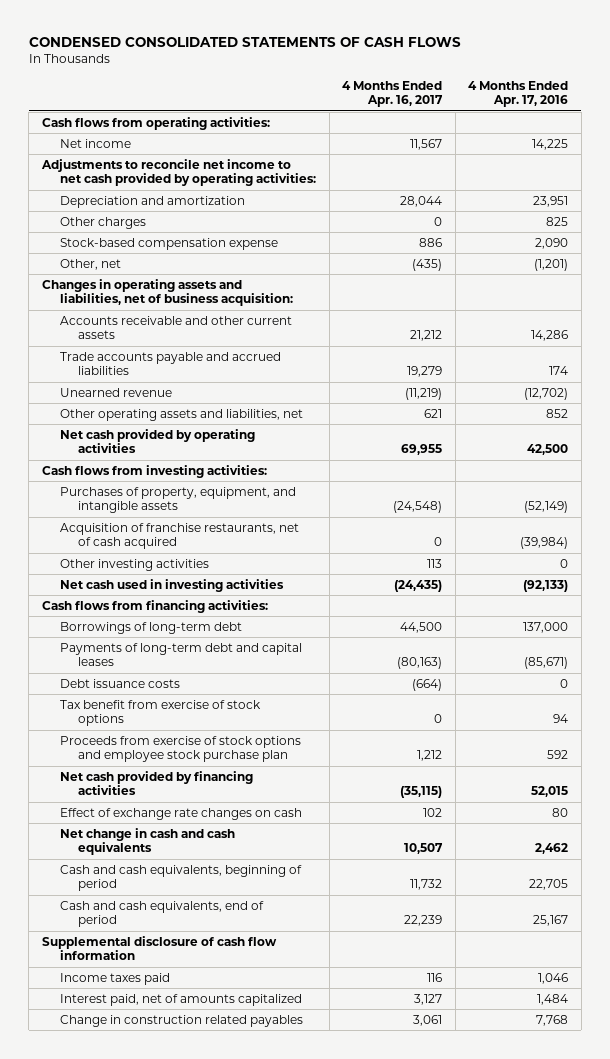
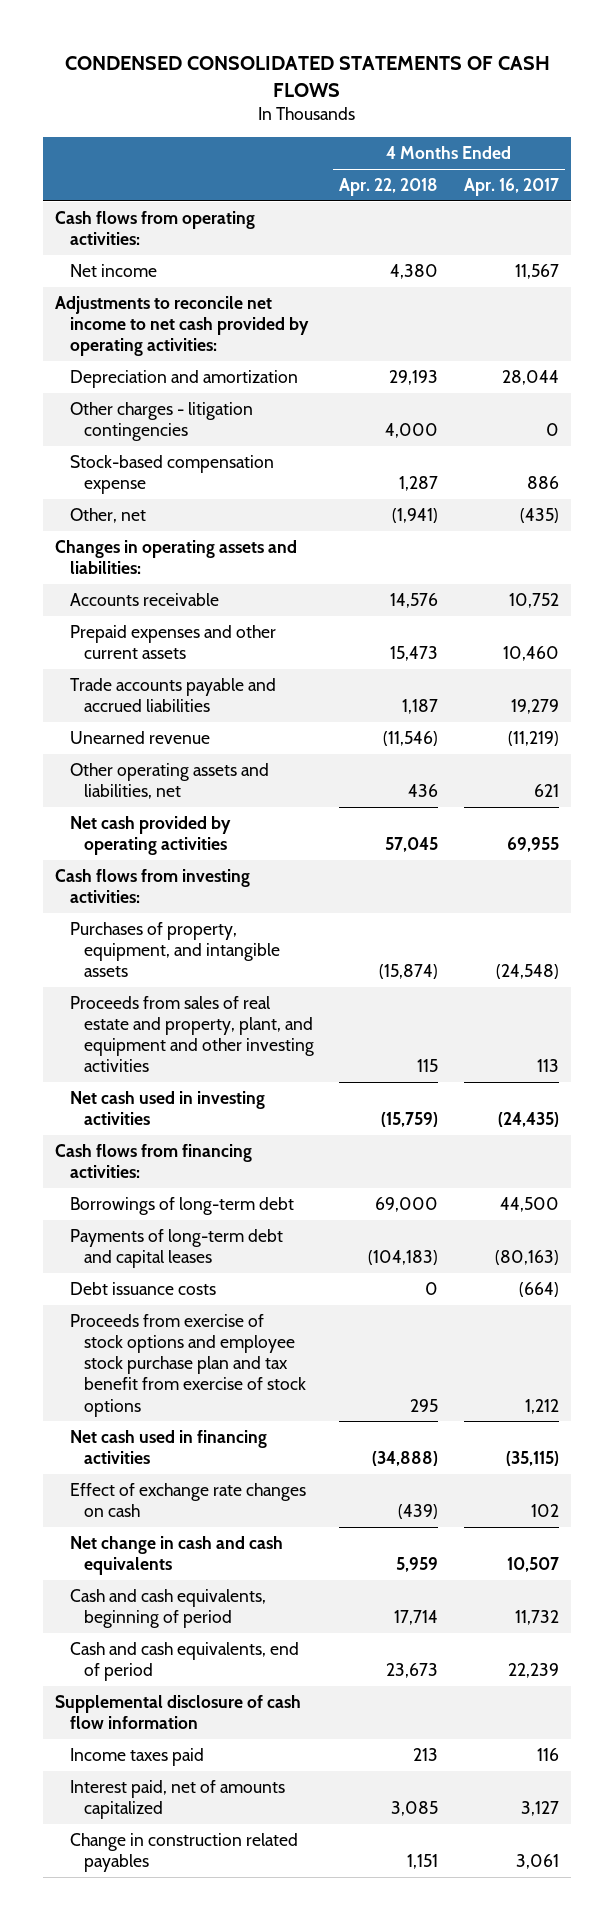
- | 4 Months Ended Apr. 16, 2017 | 4 Months Ended Apr. 17, 2016
+ | 4 Months Ended Apr. 22, 2018 | 4 Months Ended Apr. 16, 2017
- Other charges | 0 | 825
+ Other charges - litigation contingencies | 4,000 | 0
- Changes in operating assets and liabilities, net of business acquisition:
- Accounts receivable and other current assets | 21,212 | 14,286
+ Changes in operating assets and liabilities:
+ Accounts receivable | 14,576 | 10,752
+ Prepaid expenses and other current assets | 15,473 | 10,460
- Acquisition of franchise restaurants, net of cash acquired | 0 | (39,984)
- Other investing activities | 113 | 0
+ Proceeds from sales of real estate and property, plant, and equipment and other investing activities | 115 | 113
- Tax benefit from exercise of stock options | 0 | 94
- Proceeds from exercise of stock options and employee stock purchase plan | 1,212 | 592
- Net cash provided by financing activities | (35,115) | 52,015
+ Proceeds from exercise of stock options and employee stock purchase plan and tax benefit from exercise of stock options | 295 | 1,212
+ Net cash used in financing activities | (34,888) | (35,115)

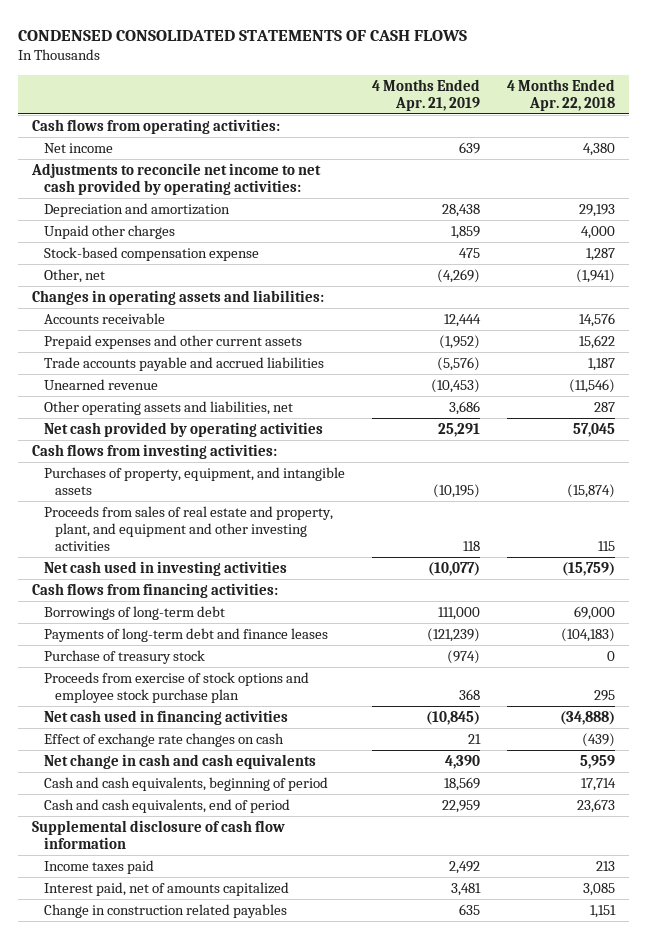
- | 4 Months Ended Apr. 22, 2018 | 4 Months Ended Apr. 16, 2017
+ | 4 Months Ended Apr. 21, 2019 | 4 Months Ended Apr. 22, 2018
- Other charges - litigation contingencies | 4,000 | 0
+ Unpaid other charges | 1,859 | 4,000
- Prepaid expenses and other current assets | 15,473 | 10,460
+ Prepaid expenses and other current assets | (1,952) | 15,622
- Other operating assets and liabilities, net | 436 | 621
+ Other operating assets and liabilities, net | 3,686 | 287
- Payments of long-term debt and capital leases | (104,183) | (80,163)
- Debt issuance costs | 0 | (664)
- Proceeds from exercise of stock options and employee stock purchase plan and tax benefit from exercise of stock options | 295 | 1,212
+ Payments of long-term debt and finance leases | (121,239) | (104,183)
+ Purchase of treasury stock | (974) | 0
+ Proceeds from exercise of stock options and employee stock purchase plan | 368 | 295

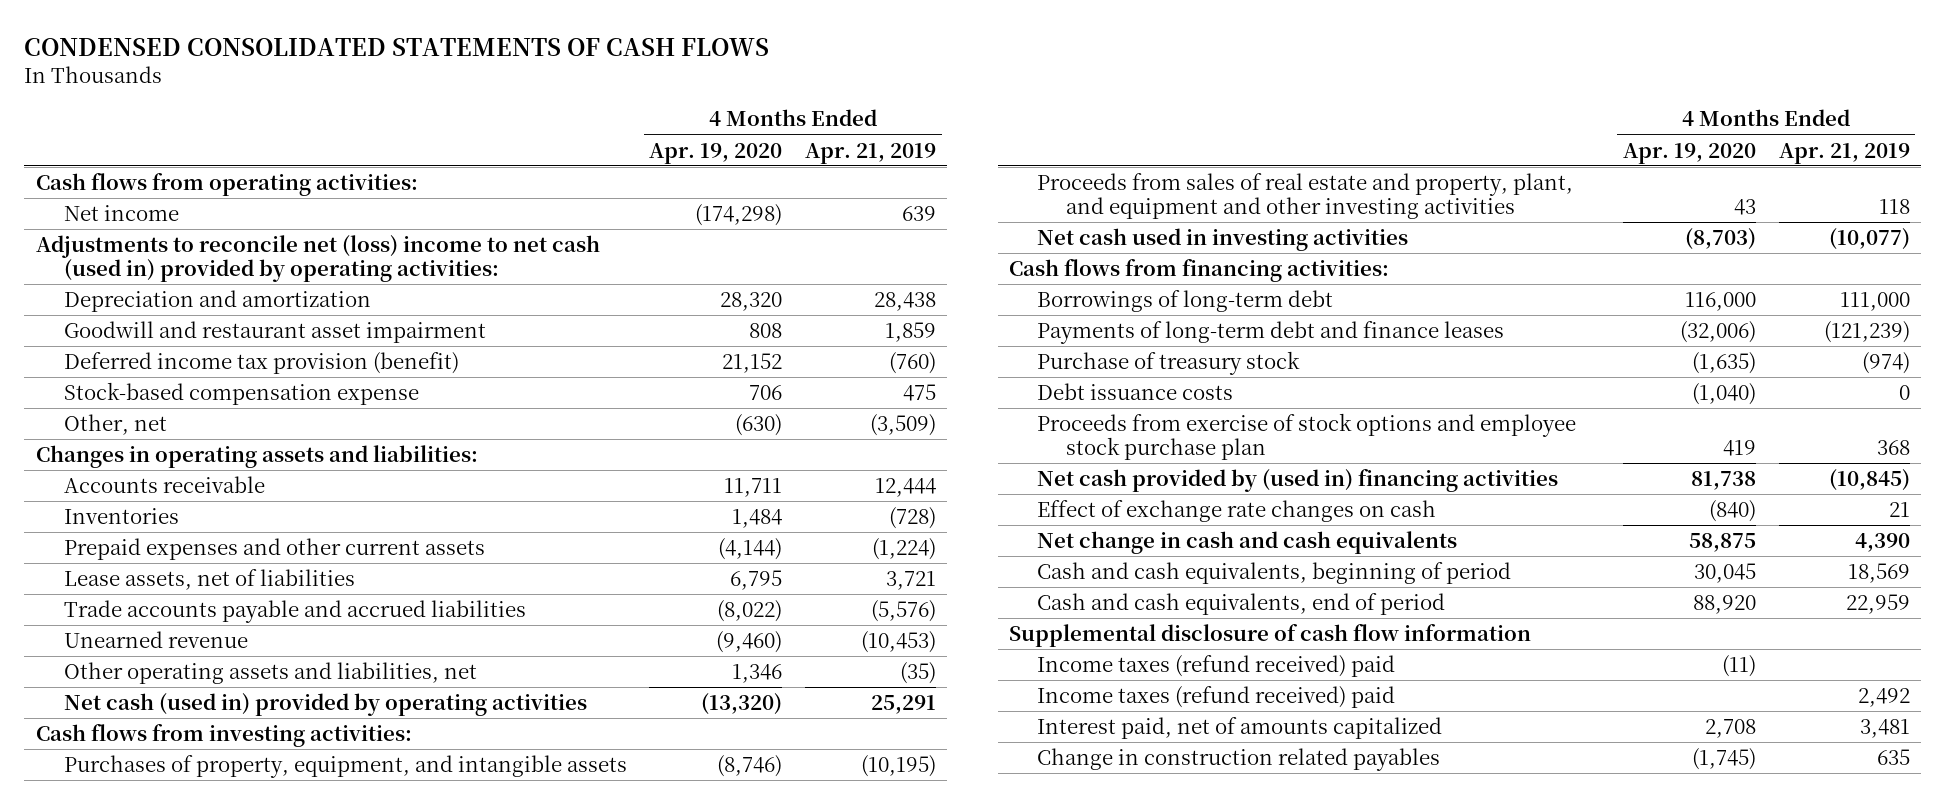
- | 4 Months Ended Apr. 21, 2019 | 4 Months Ended Apr. 22, 2018
+ | 4 Months Ended Apr. 19, 2020 | 4 Months Ended Apr. 21, 2019
- Adjustments to reconcile net income to net cash provided by operating activities:
+ Adjustments to reconcile net (loss) income to net cash (used in) provided by operating activities:
- Unpaid other charges | 1,859 | 4,000
+ Goodwill and restaurant asset impairment | 808 | 1,859
+ Deferred income tax provision (benefit) | 21,152 | (760)
- Other, net | (4,269) | (1,941)
+ Other, net | (630) | (3,509)
- Prepaid expenses and other current assets | (1,952) | 15,622
+ Inventories | 1,484 | (728)
+ Prepaid expenses and other current assets | (4,144) | (1,224)
+ Lease assets, net of liabilities | 6,795 | 3,721
- Other operating assets and liabilities, net | 3,686 | 287
- Net cash provided by operating activities | 25,291 | 57,045
+ Other operating assets and liabilities, net | 1,346 | (35)
+ Net cash (used in) provided by operating activities | (13,320) | 25,291
+ Debt issuance costs | (1,040) | 0
- Net cash used in financing activities | (10,845) | (34,888)
+ Net cash provided by (used in) financing activities | 81,738 | (10,845)
- Income taxes paid | 2,492 | 213
+ Income taxes (refund received) paid | (11) |
+ Income taxes (refund received) paid | | 2,492

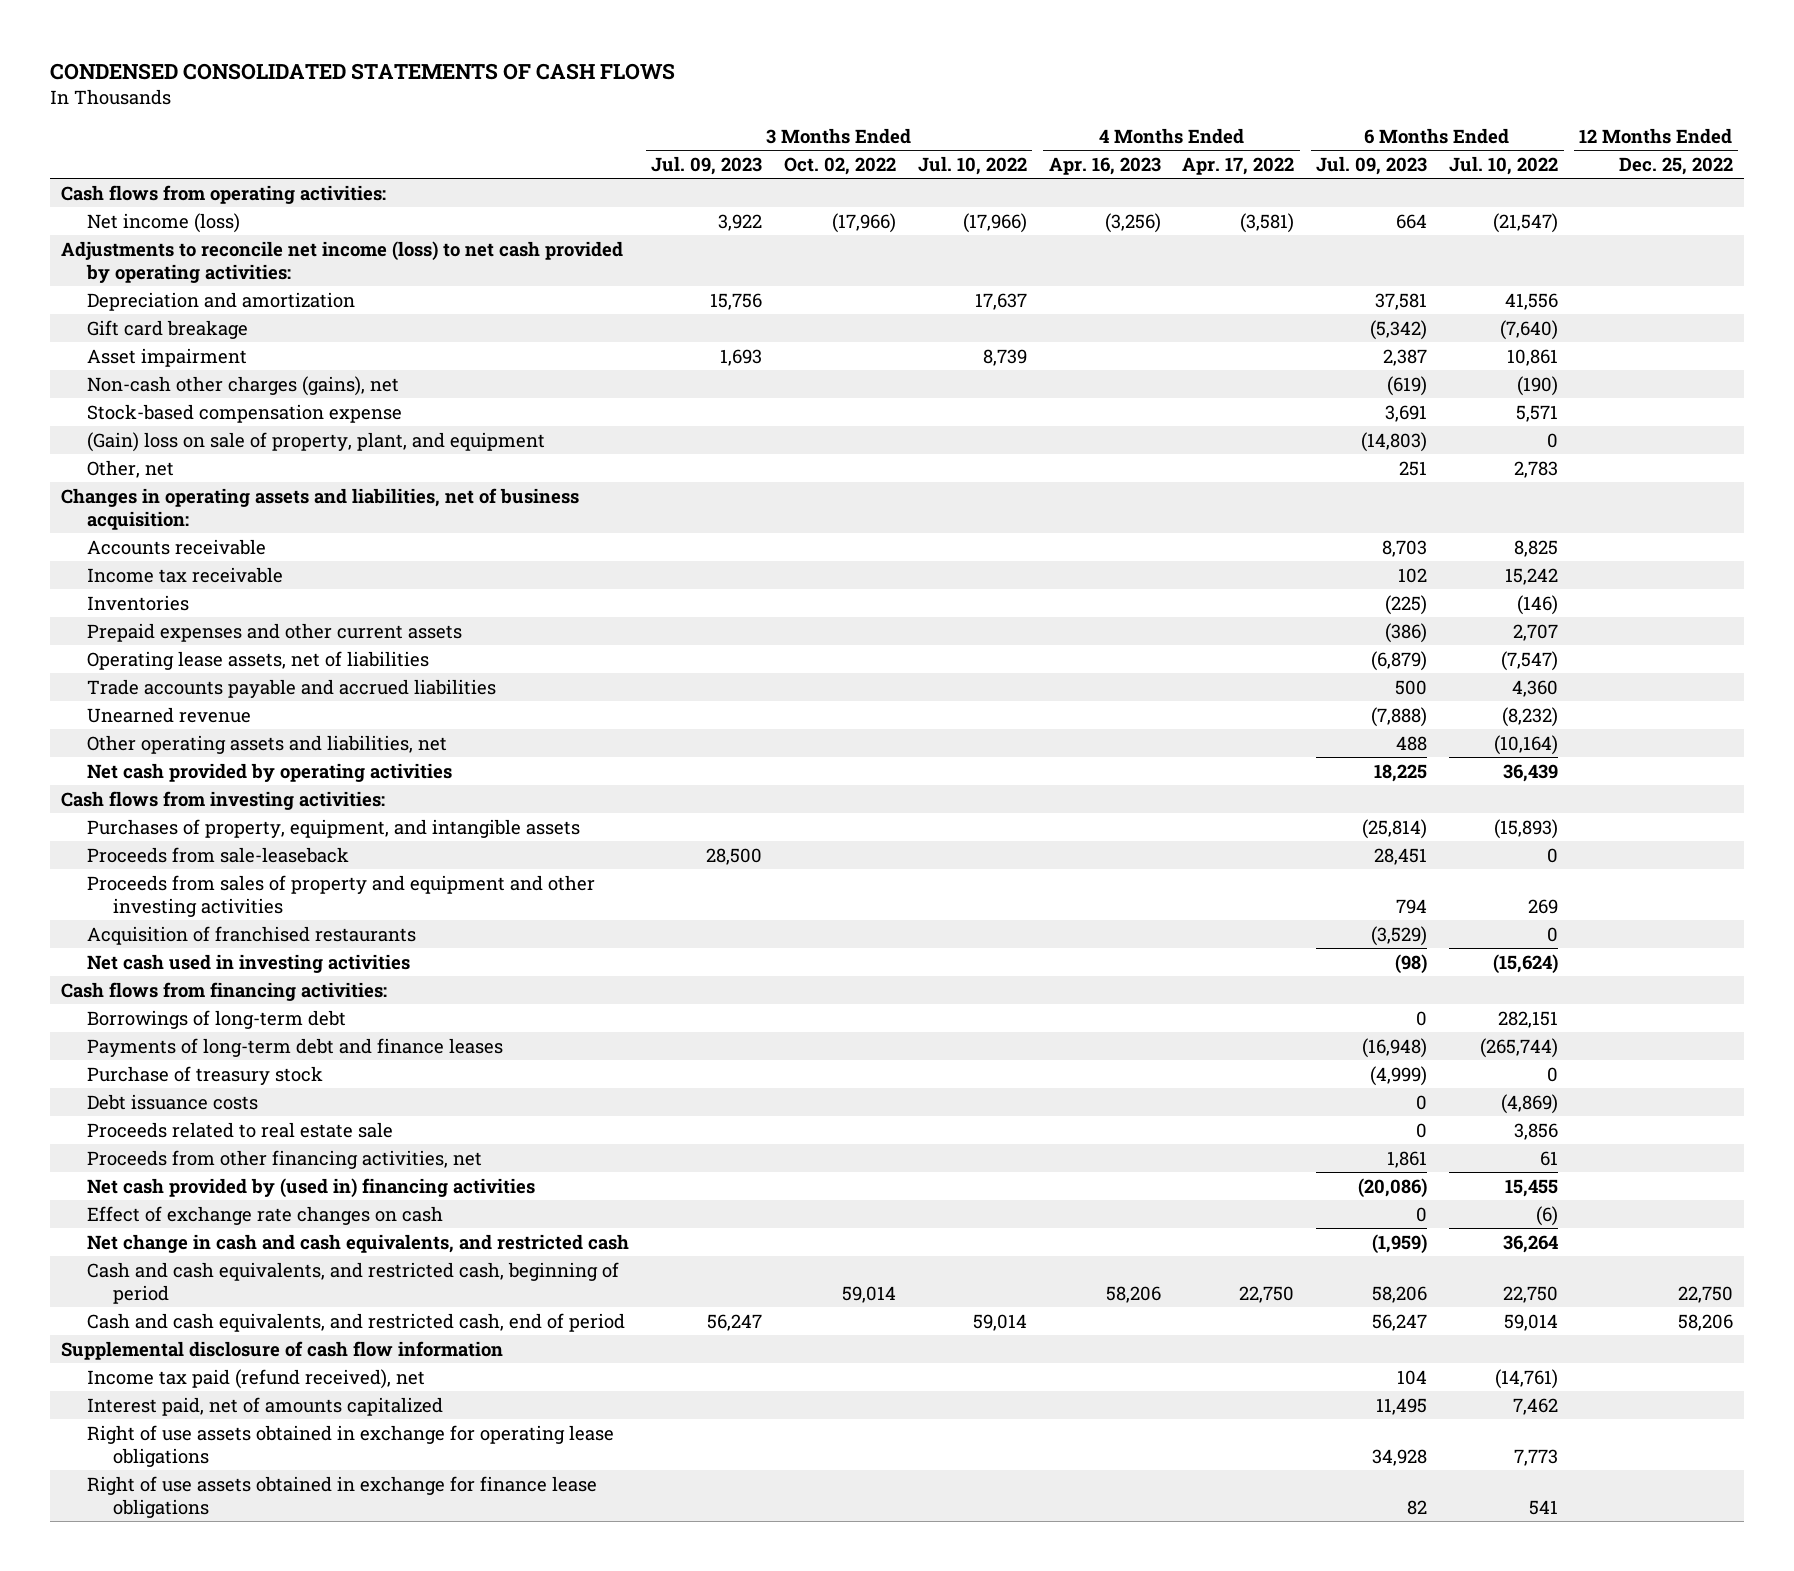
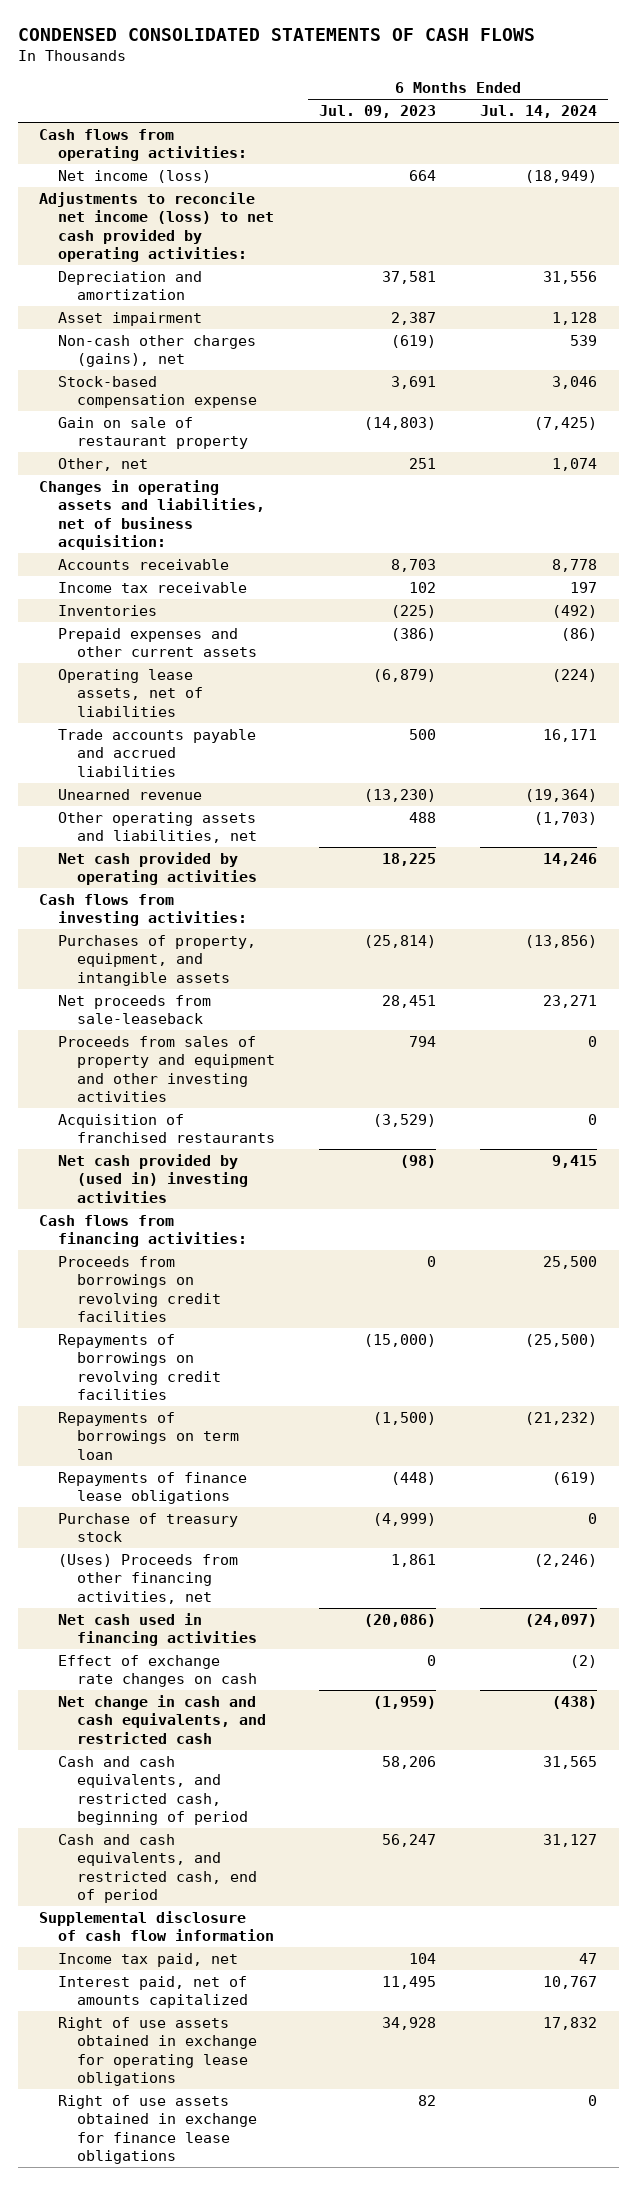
- | 3 Months Ended Jul. 09, 2023 | 3 Months Ended Oct. 02, 2022 | 3 Months Ended Jul. 10, 2022 | 4 Months Ended Apr. 16, 2023 | 4 Months Ended Apr. 17, 2022 | 6 Months Ended Jul. 09, 2023 | 6 Months Ended Jul. 10, 2022 | 12 Months Ended Dec. 25, 2022
+ | 6 Months Ended Jul. 09, 2023 | 6 Months Ended Jul. 14, 2024
- Gift card breakage | | | | | | (5,342) | (7,640) |
- (Gain) loss on sale of property, plant, and equipment | | | | | | (14,803) | 0 |
+ Gain on sale of restaurant property | (14,803) | (7,425)
- Unearned revenue | | | | | | (7,888) | (8,232) |
+ Unearned revenue | (13,230) | (19,364)
- Proceeds from sale-leaseback | 28,500 | | | | | 28,451 | 0 |
+ Net proceeds from sale-leaseback | 28,451 | 23,271
- Net cash used in investing activities | | | | | | (98) | (15,624) |
+ Net cash provided by (used in) investing activities | (98) | 9,415
- Borrowings of long-term debt | | | | | | 0 | 282,151 |
- Payments of long-term debt and finance leases | | | | | | (16,948) | (265,744) |
+ Proceeds from borrowings on revolving credit facilities | 0 | 25,500
+ Repayments of borrowings on revolving credit facilities | (15,000) | (25,500)
+ Repayments of borrowings on term loan | (1,500) | (21,232)
+ Repayments of finance lease obligations | (448) | (619)
- Debt issuance costs | | | | | | 0 | (4,869) |
- Proceeds related to real estate sale | | | | | | 0 | 3,856 |
- Proceeds from other financing activities, net | | | | | | 1,861 | 61 |
- Net cash provided by (used in) financing activities | | | | | | (20,086) | 15,455 |
+ (Uses) Proceeds from other financing activities, net | 1,861 | (2,246)
+ Net cash used in financing activities | (20,086) | (24,097)
- Income tax paid (refund received), net | | | | | | 104 | (14,761) |
+ Income tax paid, net | 104 | 47

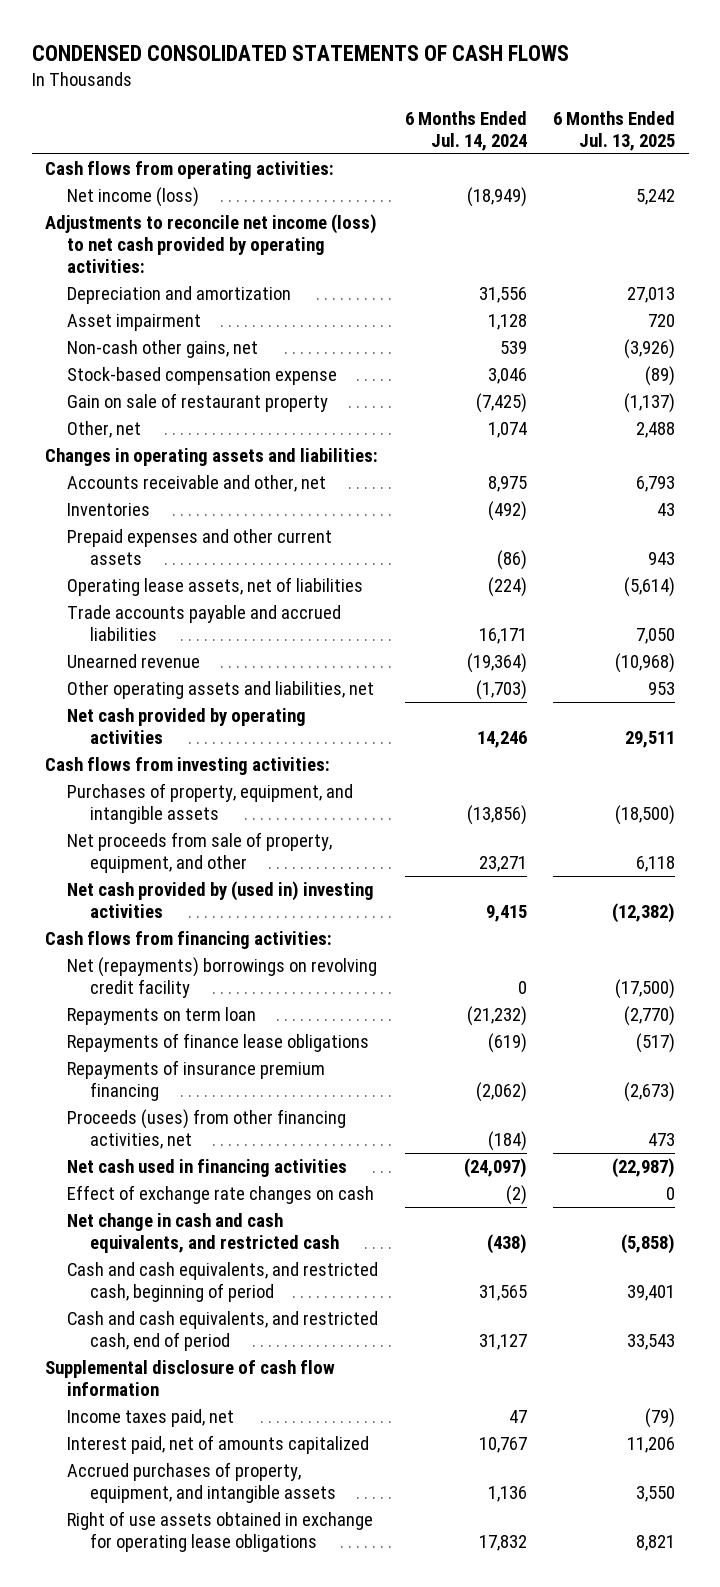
- | 6 Months Ended Jul. 09, 2023 | 6 Months Ended Jul. 14, 2024
+ | 6 Months Ended Jul. 14, 2024 | 6 Months Ended Jul. 13, 2025
- Non-cash other charges (gains), net | (619) | 539
+ Non-cash other gains, net | 539 | (3,926)
- Changes in operating assets and liabilities, net of business acquisition:
- Accounts receivable | 8,703 | 8,778
- Income tax receivable | 102 | 197
+ Changes in operating assets and liabilities:
+ Accounts receivable and other, net | 8,975 | 6,793
- Net proceeds from sale-leaseback | 28,451 | 23,271
- Proceeds from sales of property and equipment and other investing activities | 794 | 0
- Acquisition of franchised restaurants | (3,529) | 0
+ Net proceeds from sale of property, equipment, and other | 23,271 | 6,118
- Proceeds from borrowings on revolving credit facilities | 0 | 25,500
- Repayments of borrowings on revolving credit facilities | (15,000) | (25,500)
- Repayments of borrowings on term loan | (1,500) | (21,232)
+ Net (repayments) borrowings on revolving credit facility | 0 | (17,500)
+ Repayments on term loan | (21,232) | (2,770)
- Purchase of treasury stock | (4,999) | 0
- (Uses) Proceeds from other financing activities, net | 1,861 | (2,246)
+ Repayments of insurance premium financing | (2,062) | (2,673)
+ Proceeds (uses) from other financing activities, net | (184) | 473
- Income tax paid, net | 104 | 47
+ Income taxes paid, net | 47 | (79)
+ Accrued purchases of property, equipment, and intangible assets | 1,136 | 3,550
- Right of use assets obtained in exchange for finance lease obligations | 82 | 0

